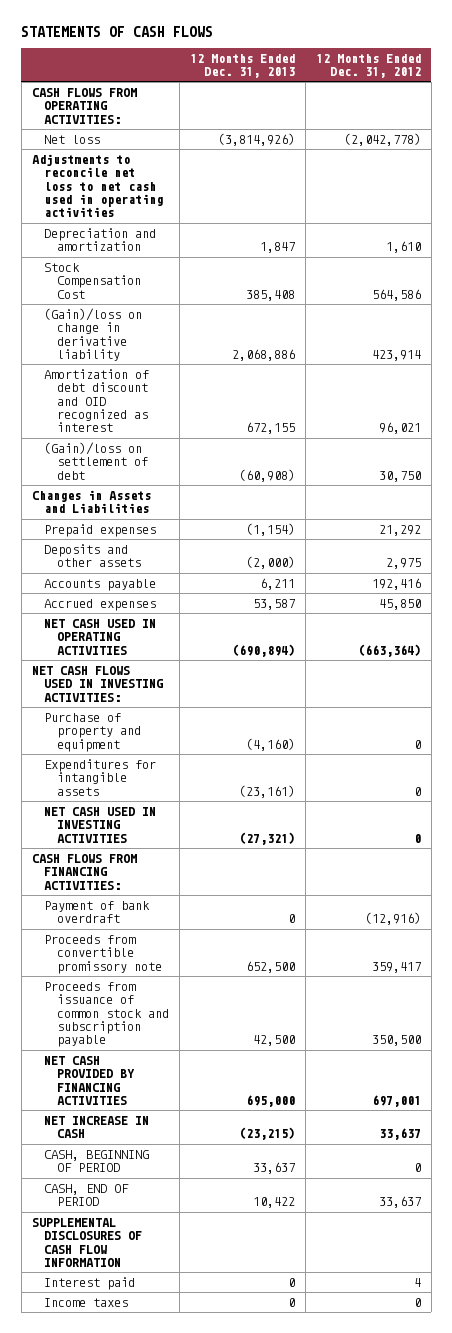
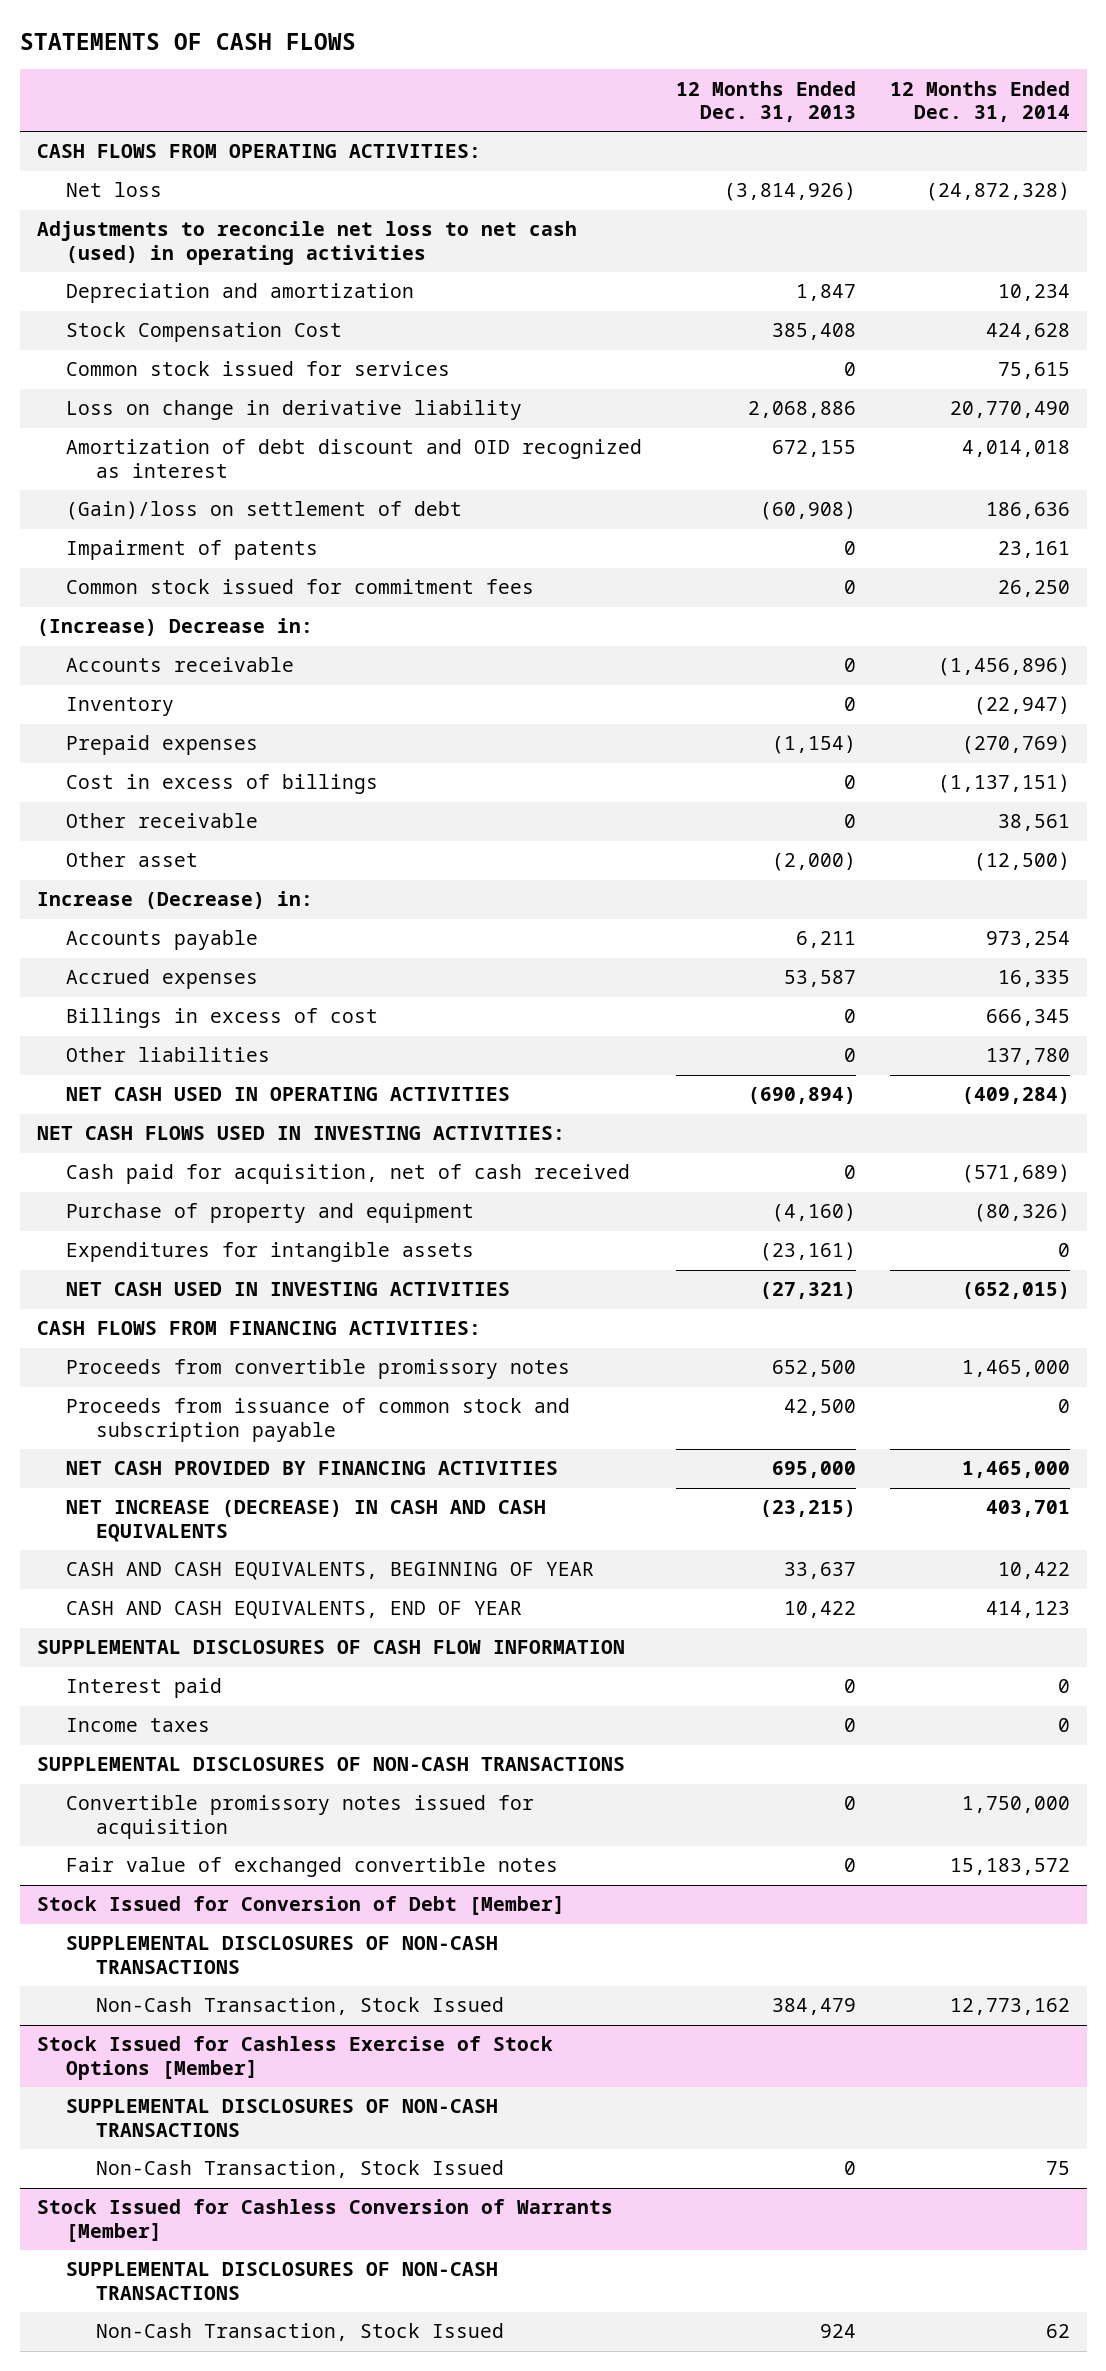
- | 12 Months Ended Dec. 31, 2013 | 12 Months Ended Dec. 31, 2012
+ | 12 Months Ended Dec. 31, 2013 | 12 Months Ended Dec. 31, 2014
- Adjustments to reconcile net loss to net cash used in operating activities
+ Adjustments to reconcile net loss to net cash (used) in operating activities
- (Gain)/loss on change in derivative liability | 2,068,886 | 423,914
+ Common stock issued for services | 0 | 75,615
+ Loss on change in derivative liability | 2,068,886 | 20,770,490
- Changes in Assets and Liabilities
+ Impairment of patents | 0 | 23,161
+ Common stock issued for commitment fees | 0 | 26,250
+ (Increase) Decrease in:
+ Accounts receivable | 0 | (1,456,896)
+ Inventory | 0 | (22,947)
- Deposits and other assets | (2,000) | 2,975
+ Cost in excess of billings | 0 | (1,137,151)
+ Other receivable | 0 | 38,561
+ Other asset | (2,000) | (12,500)
+ Increase (Decrease) in:
+ Billings in excess of cost | 0 | 666,345
+ Other liabilities | 0 | 137,780
+ Cash paid for acquisition, net of cash received | 0 | (571,689)
- Payment of bank overdraft | 0 | (12,916)
- Proceeds from convertible promissory note | 652,500 | 359,417
+ Proceeds from convertible promissory notes | 652,500 | 1,465,000
- NET INCREASE IN CASH | (23,215) | 33,637
- CASH, BEGINNING OF PERIOD | 33,637 | 0
- CASH, END OF PERIOD | 10,422 | 33,637
+ NET INCREASE (DECREASE) IN CASH AND CASH EQUIVALENTS | (23,215) | 403,701
+ CASH AND CASH EQUIVALENTS, BEGINNING OF YEAR | 33,637 | 10,422
+ CASH AND CASH EQUIVALENTS, END OF YEAR | 10,422 | 414,123
+ SUPPLEMENTAL DISCLOSURES OF NON-CASH TRANSACTIONS
+ Convertible promissory notes issued for acquisition | 0 | 1,750,000
+ Fair value of exchanged convertible notes | 0 | 15,183,572
+ Stock Issued for Conversion of Debt [Member]
+ SUPPLEMENTAL DISCLOSURES OF NON-CASH TRANSACTIONS
+ Non-Cash Transaction, Stock Issued | 384,479 | 12,773,162
+ Stock Issued for Cashless Exercise of Stock Options [Member]
+ SUPPLEMENTAL DISCLOSURES OF NON-CASH TRANSACTIONS
+ Non-Cash Transaction, Stock Issued | 0 | 75
+ Stock Issued for Cashless Conversion of Warrants [Member]
+ SUPPLEMENTAL DISCLOSURES OF NON-CASH TRANSACTIONS
+ Non-Cash Transaction, Stock Issued | 924 | 62

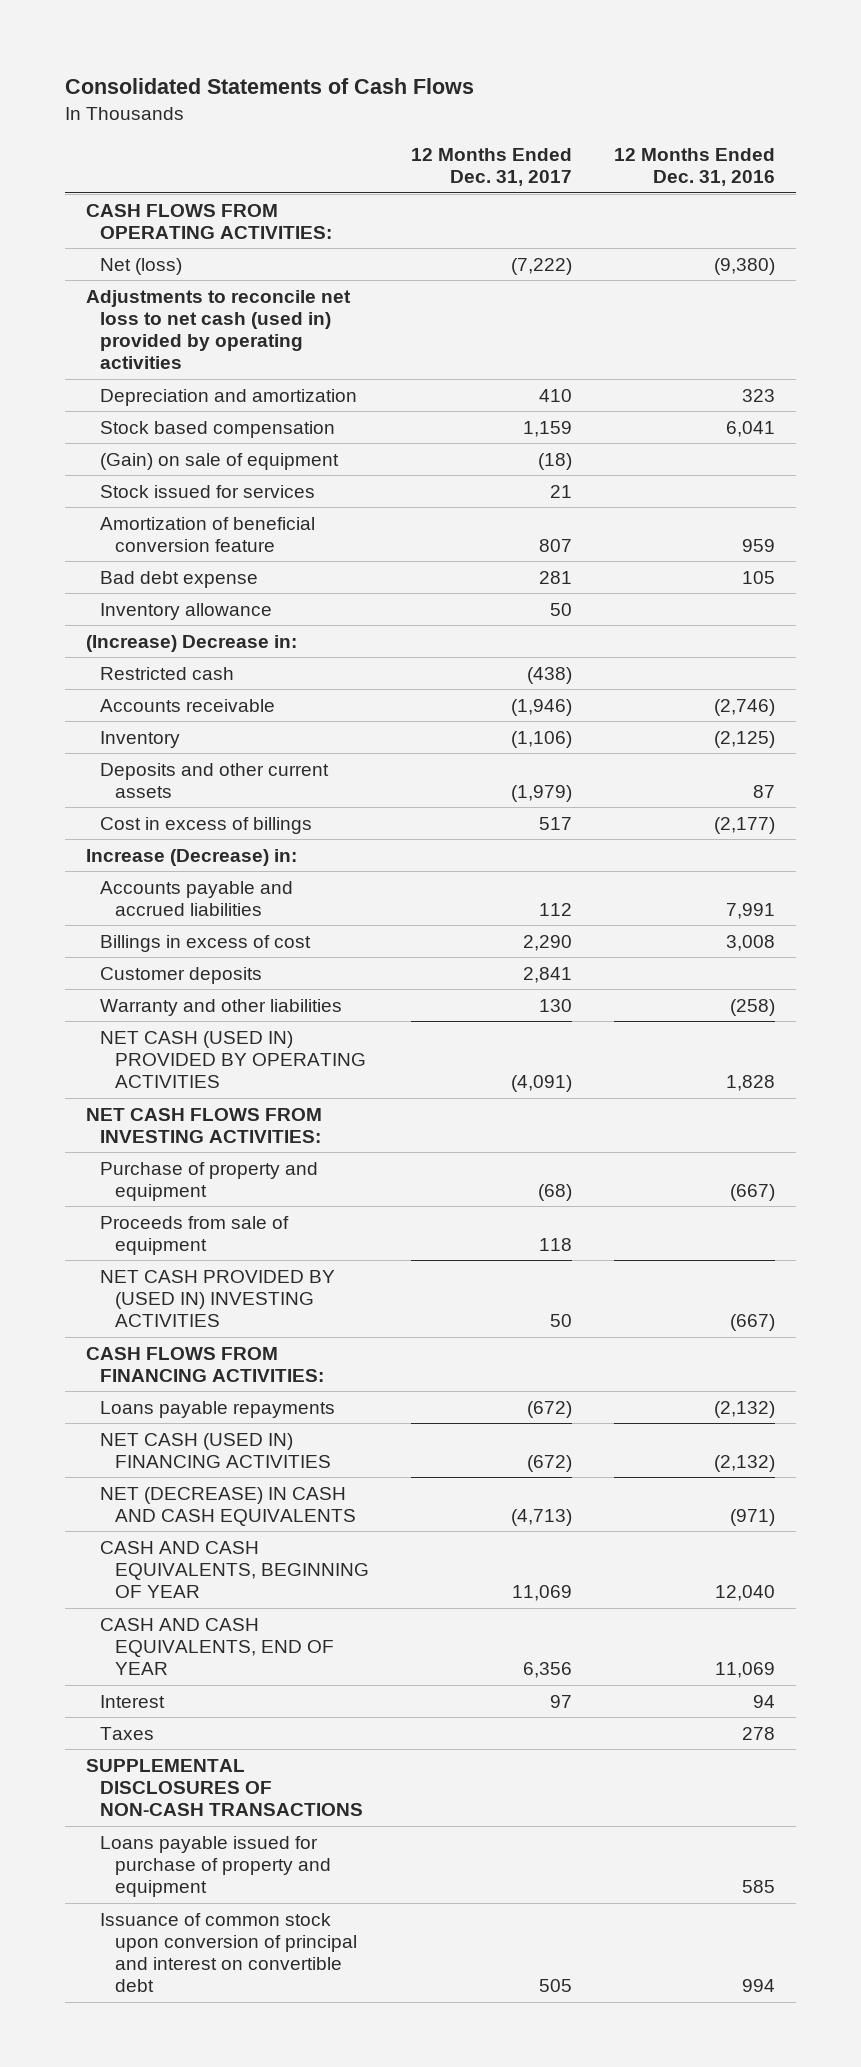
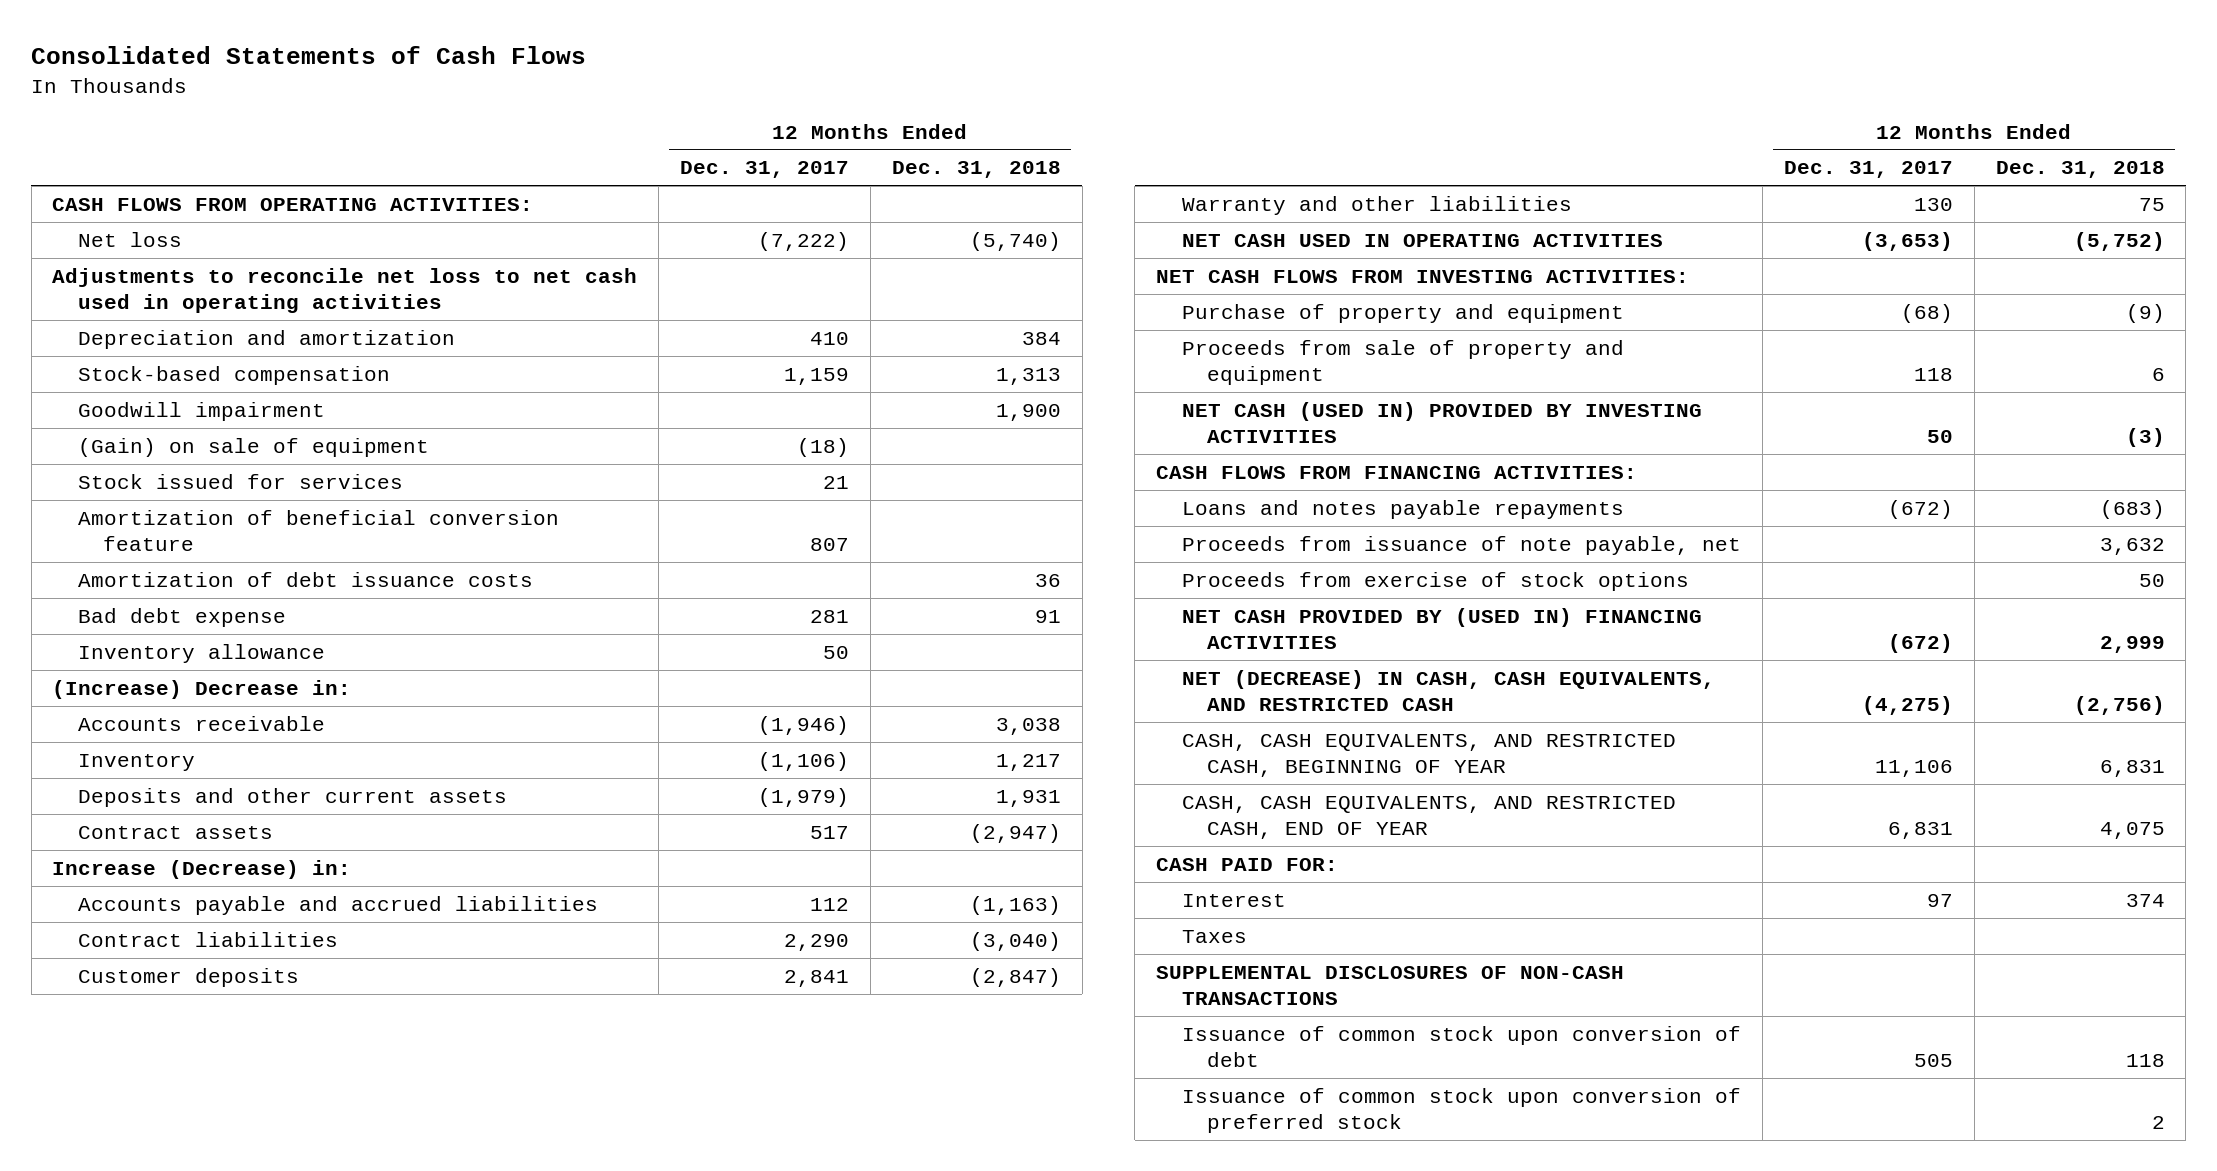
- | 12 Months Ended Dec. 31, 2017 | 12 Months Ended Dec. 31, 2016
+ | 12 Months Ended Dec. 31, 2017 | 12 Months Ended Dec. 31, 2018
- Net (loss) | (7,222) | (9,380)
- Adjustments to reconcile net loss to net cash (used in) provided by operating activities
+ Net loss | (7,222) | (5,740)
+ Adjustments to reconcile net loss to net cash used in operating activities
- Stock based compensation | 1,159 | 6,041
+ Stock-based compensation | 1,159 | 1,313
+ Goodwill impairment | | 1,900
+ Amortization of debt issuance costs | | 36
- Restricted cash | (438) |
- Cost in excess of billings | 517 | (2,177)
+ Contract assets | 517 | (2,947)
- Billings in excess of cost | 2,290 | 3,008
+ Contract liabilities | 2,290 | (3,040)
- NET CASH (USED IN) PROVIDED BY OPERATING ACTIVITIES | (4,091) | 1,828
+ NET CASH USED IN OPERATING ACTIVITIES | (3,653) | (5,752)
- Proceeds from sale of equipment | 118 |
- NET CASH PROVIDED BY (USED IN) INVESTING ACTIVITIES | 50 | (667)
+ Proceeds from sale of property and equipment | 118 | 6
+ NET CASH (USED IN) PROVIDED BY INVESTING ACTIVITIES | 50 | (3)
- Loans payable repayments | (672) | (2,132)
- NET CASH (USED IN) FINANCING ACTIVITIES | (672) | (2,132)
- NET (DECREASE) IN CASH AND CASH EQUIVALENTS | (4,713) | (971)
- CASH AND CASH EQUIVALENTS, BEGINNING OF YEAR | 11,069 | 12,040
- CASH AND CASH EQUIVALENTS, END OF YEAR | 6,356 | 11,069
+ Loans and notes payable repayments | (672) | (683)
+ Proceeds from issuance of note payable, net | | 3,632
+ Proceeds from exercise of stock options | | 50
+ NET CASH PROVIDED BY (USED IN) FINANCING ACTIVITIES | (672) | 2,999
+ NET (DECREASE) IN CASH, CASH EQUIVALENTS, AND RESTRICTED CASH | (4,275) | (2,756)
+ CASH, CASH EQUIVALENTS, AND RESTRICTED CASH, BEGINNING OF YEAR | 11,106 | 6,831
+ CASH, CASH EQUIVALENTS, AND RESTRICTED CASH, END OF YEAR | 6,831 | 4,075
+ CASH PAID FOR:
- Loans payable issued for purchase of property and equipment | | 585
- Issuance of common stock upon conversion of principal and interest on convertible debt | 505 | 994
+ Issuance of common stock upon conversion of debt | 505 | 118
+ Issuance of common stock upon conversion of preferred stock | | 2

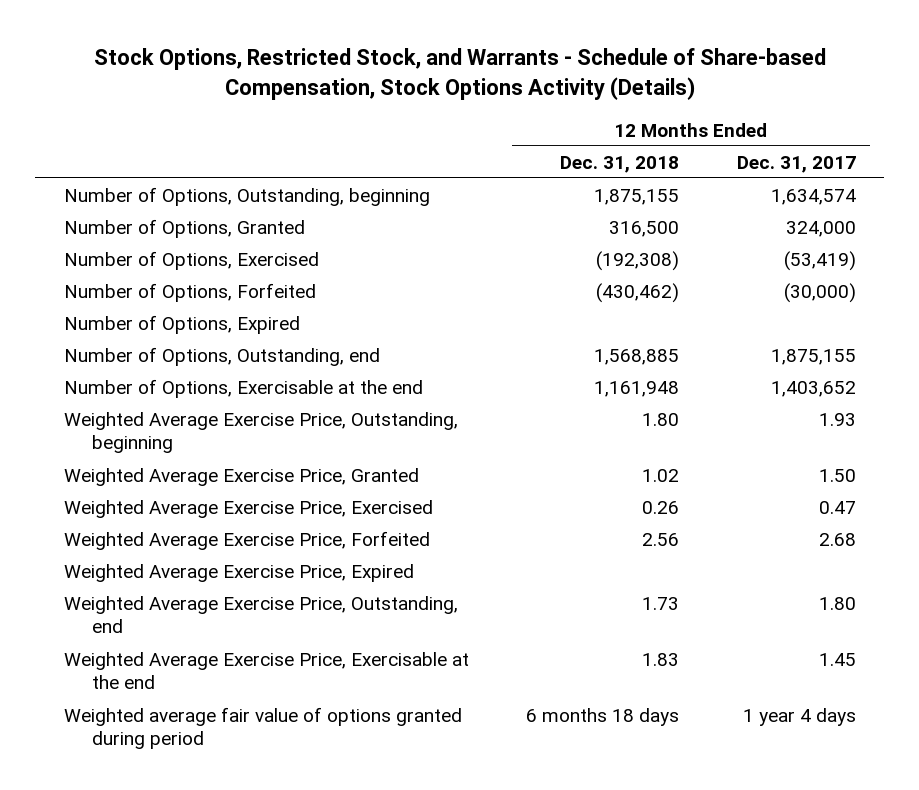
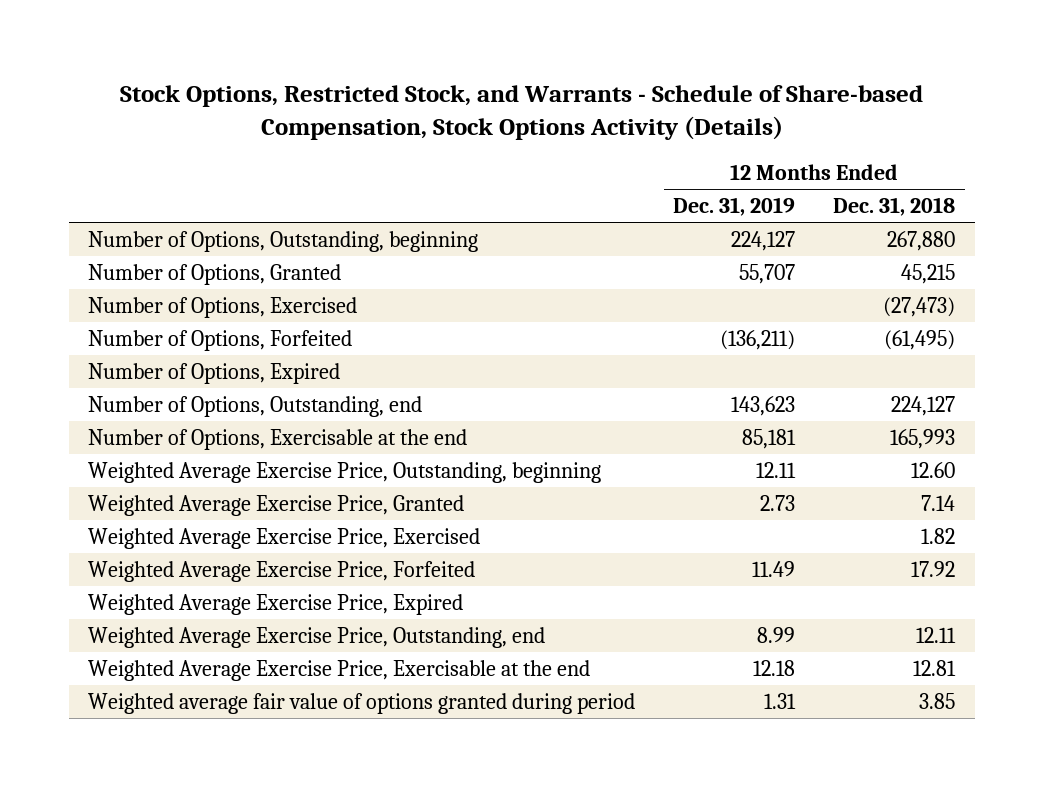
- | 12 Months Ended Dec. 31, 2018 | 12 Months Ended Dec. 31, 2017
+ | 12 Months Ended Dec. 31, 2019 | 12 Months Ended Dec. 31, 2018
- Number of Options, Outstanding, beginning | 1,875,155 | 1,634,574
- Number of Options, Granted | 316,500 | 324,000
- Number of Options, Exercised | (192,308) | (53,419)
- Number of Options, Forfeited | (430,462) | (30,000)
+ Number of Options, Outstanding, beginning | 224,127 | 267,880
+ Number of Options, Granted | 55,707 | 45,215
+ Number of Options, Exercised | | (27,473)
+ Number of Options, Forfeited | (136,211) | (61,495)
- Number of Options, Outstanding, end | 1,568,885 | 1,875,155
- Number of Options, Exercisable at the end | 1,161,948 | 1,403,652
- Weighted Average Exercise Price, Outstanding, beginning | 1.80 | 1.93
- Weighted Average Exercise Price, Granted | 1.02 | 1.50
- Weighted Average Exercise Price, Exercised | 0.26 | 0.47
- Weighted Average Exercise Price, Forfeited | 2.56 | 2.68
+ Number of Options, Outstanding, end | 143,623 | 224,127
+ Number of Options, Exercisable at the end | 85,181 | 165,993
+ Weighted Average Exercise Price, Outstanding, beginning | 12.11 | 12.60
+ Weighted Average Exercise Price, Granted | 2.73 | 7.14
+ Weighted Average Exercise Price, Exercised | | 1.82
+ Weighted Average Exercise Price, Forfeited | 11.49 | 17.92
- Weighted Average Exercise Price, Outstanding, end | 1.73 | 1.80
- Weighted Average Exercise Price, Exercisable at the end | 1.83 | 1.45
- Weighted average fair value of options granted during period | 6 months 18 days | 1 year 4 days
+ Weighted Average Exercise Price, Outstanding, end | 8.99 | 12.11
+ Weighted Average Exercise Price, Exercisable at the end | 12.18 | 12.81
+ Weighted average fair value of options granted during period | 1.31 | 3.85

